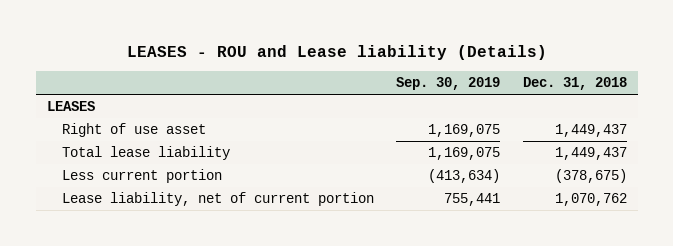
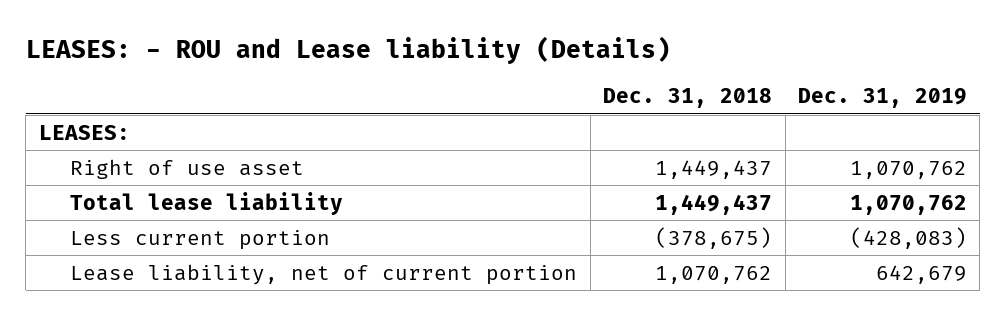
- LEASES - ROU and Lease liability (Details)
+ LEASES: - ROU and Lease liability (Details)
- | Sep. 30, 2019 | Dec. 31, 2018
+ | Dec. 31, 2018 | Dec. 31, 2019
- LEASES
+ LEASES:

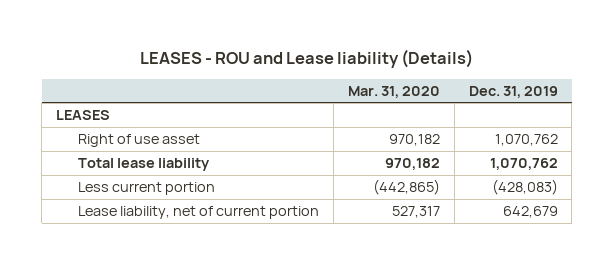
- LEASES: - ROU and Lease liability (Details)
+ LEASES - ROU and Lease liability (Details)
- | Dec. 31, 2018 | Dec. 31, 2019
+ | Mar. 31, 2020 | Dec. 31, 2019
- LEASES:
+ LEASES

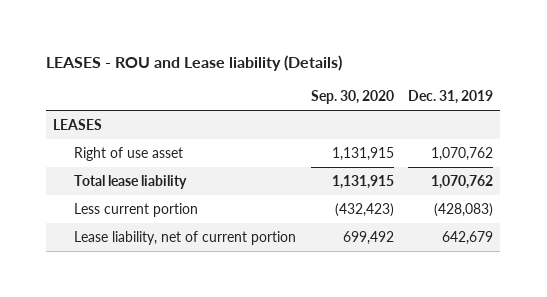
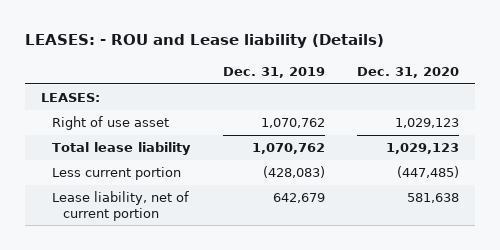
- LEASES - ROU and Lease liability (Details)
+ LEASES: - ROU and Lease liability (Details)
- | Sep. 30, 2020 | Dec. 31, 2019
+ | Dec. 31, 2019 | Dec. 31, 2020
- LEASES
+ LEASES:

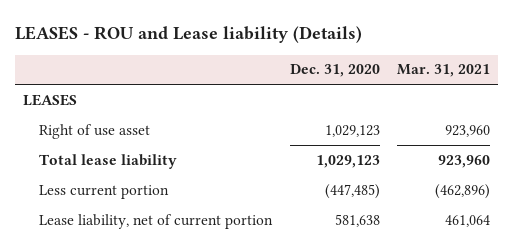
- LEASES: - ROU and Lease liability (Details)
+ LEASES - ROU and Lease liability (Details)
- | Dec. 31, 2019 | Dec. 31, 2020
+ | Dec. 31, 2020 | Mar. 31, 2021
- LEASES:
+ LEASES

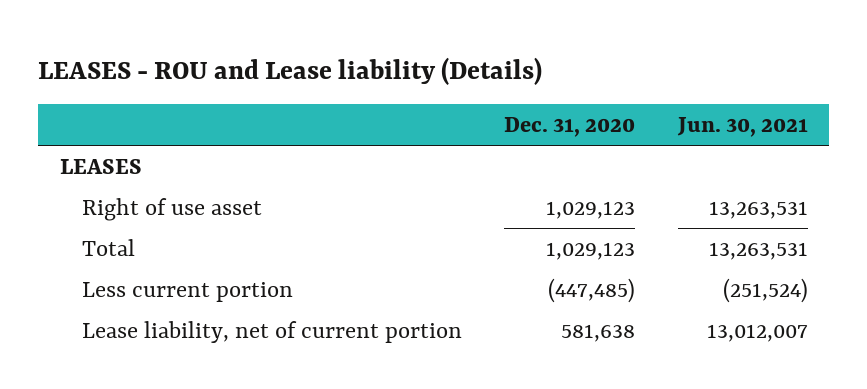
- | Dec. 31, 2020 | Mar. 31, 2021
+ | Dec. 31, 2020 | Jun. 30, 2021
- Total lease liability | 1,029,123 | 923,960
+ Total | 1,029,123 | 13,263,531

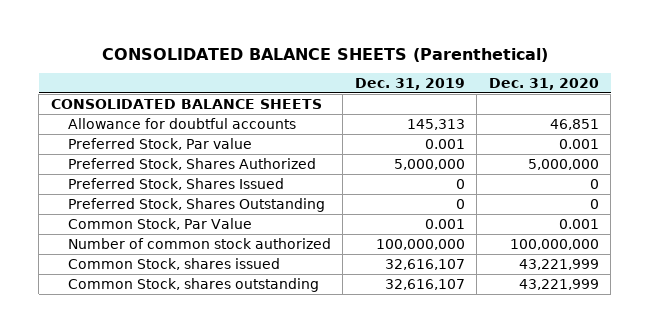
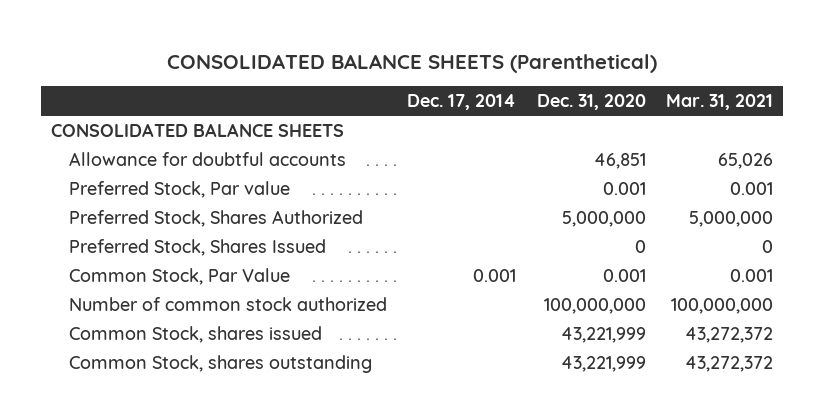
- | Dec. 31, 2019 | Dec. 31, 2020
+ | Dec. 17, 2014 | Dec. 31, 2020 | Mar. 31, 2021
- Preferred Stock, Shares Outstanding | 0 | 0

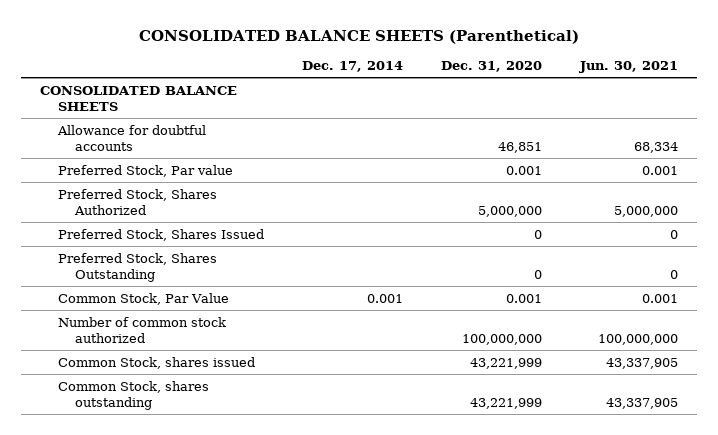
- | Dec. 17, 2014 | Dec. 31, 2020 | Mar. 31, 2021
+ | Dec. 17, 2014 | Dec. 31, 2020 | Jun. 30, 2021
+ Preferred Stock, Shares Outstanding | | 0 | 0

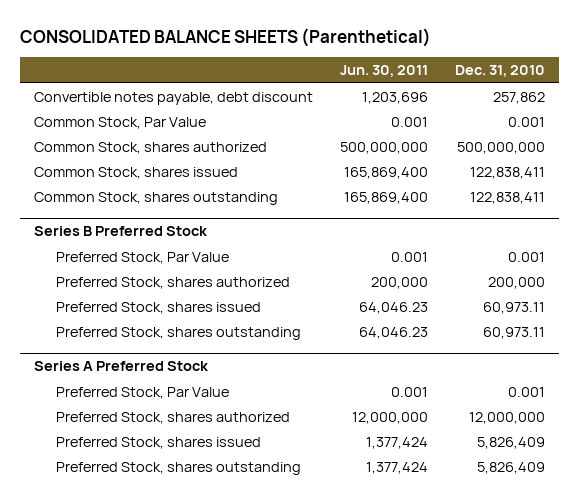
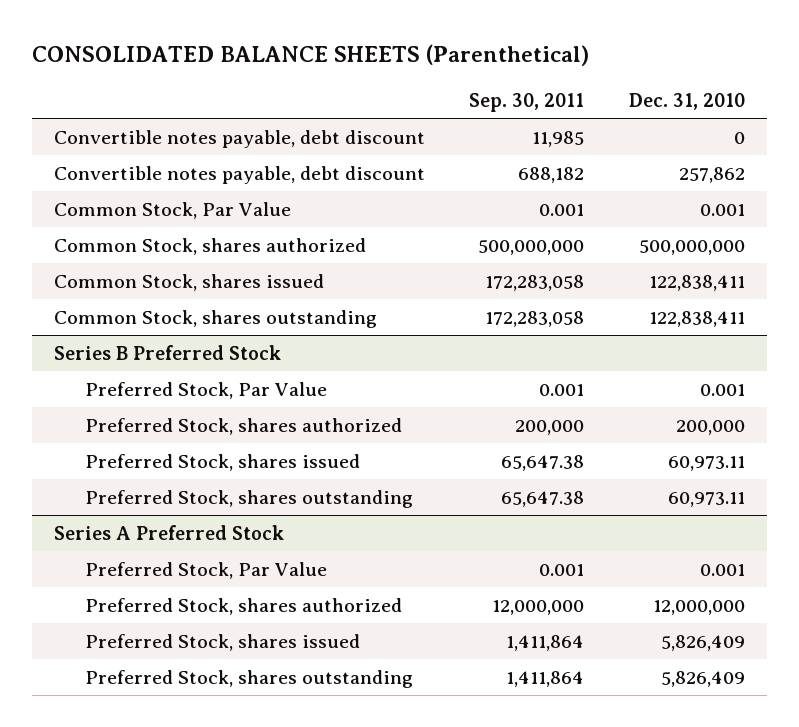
- | Jun. 30, 2011 | Dec. 31, 2010
+ | Sep. 30, 2011 | Dec. 31, 2010
+ Convertible notes payable, debt discount | 11,985 | 0

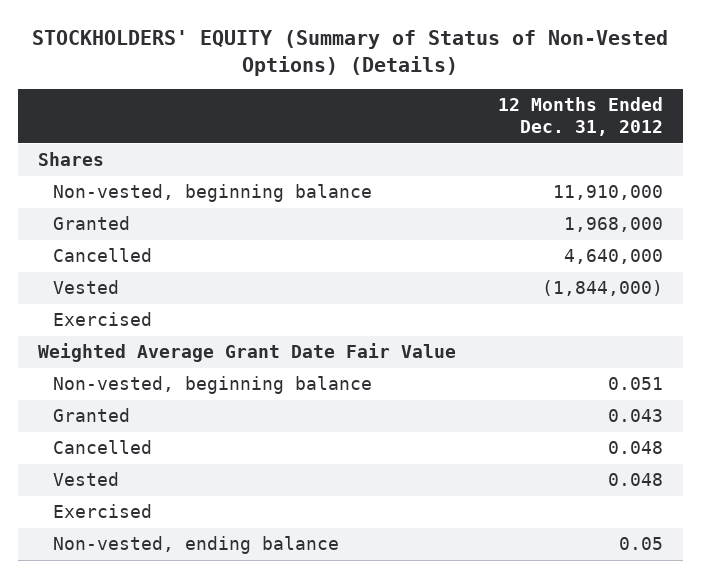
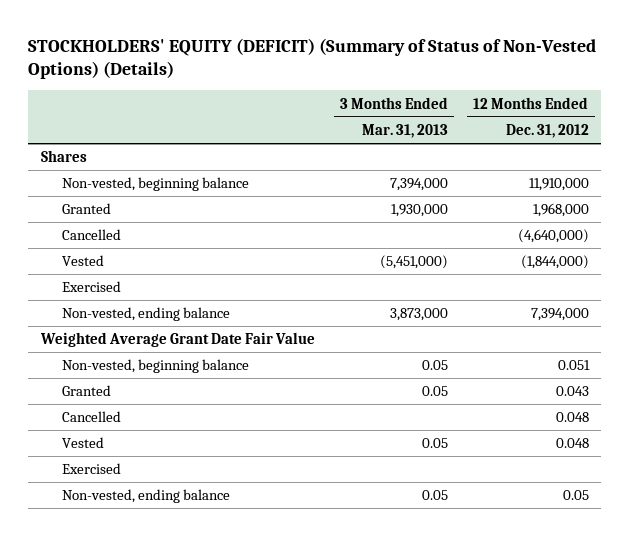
- STOCKHOLDERS' EQUITY (Summary of Status of Non-Vested Options) (Details)
+ STOCKHOLDERS' EQUITY (DEFICIT) (Summary of Status of Non-Vested Options) (Details)
- | 12 Months Ended Dec. 31, 2012
+ | 3 Months Ended Mar. 31, 2013 | 12 Months Ended Dec. 31, 2012
- Cancelled | 4,640,000
+ Cancelled | | (4,640,000)
+ Non-vested, ending balance | 3,873,000 | 7,394,000

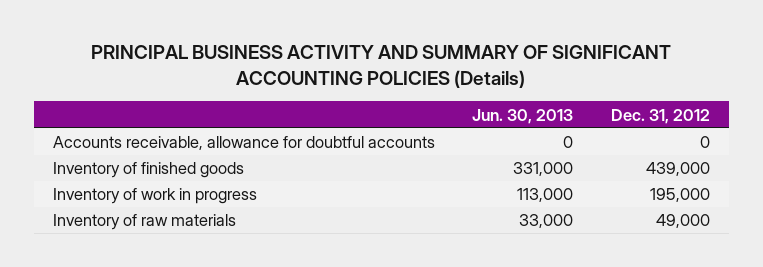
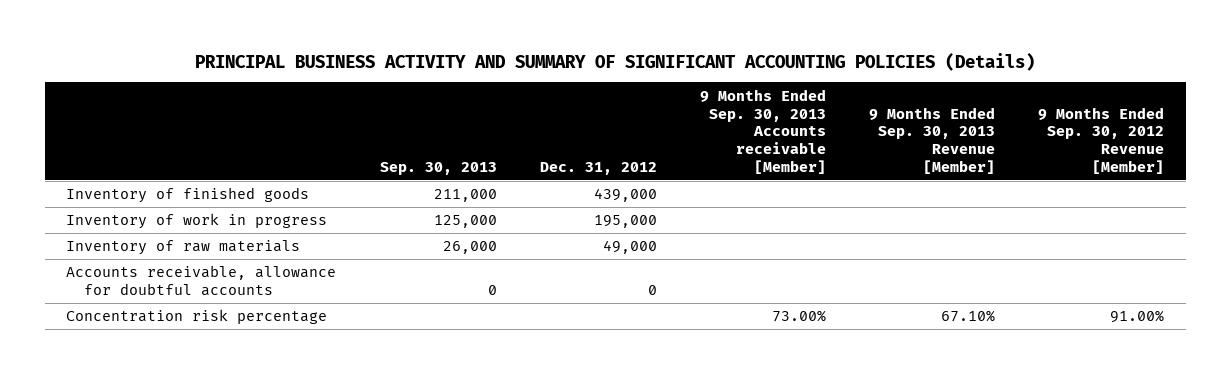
- | Jun. 30, 2013 | Dec. 31, 2012
+ | Sep. 30, 2013 | Dec. 31, 2012 | 9 Months Ended Sep. 30, 2013 Accounts receivable [Member] | 9 Months Ended Sep. 30, 2013 Revenue [Member] | 9 Months Ended Sep. 30, 2012 Revenue [Member]
moved down: Accounts receivable, allowance for doubtful accounts | 0 | 0 | | |
+ Concentration risk percentage | | | 73.00% | 67.10% | 91.00%

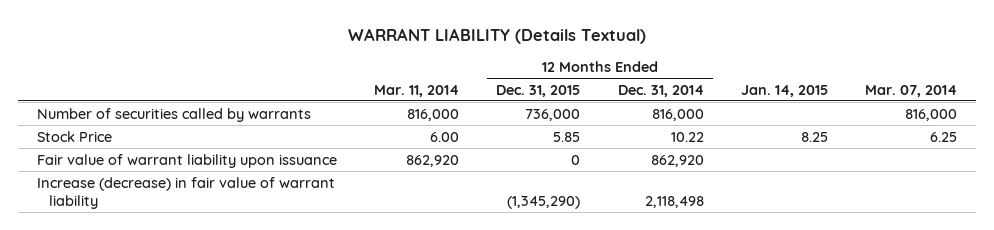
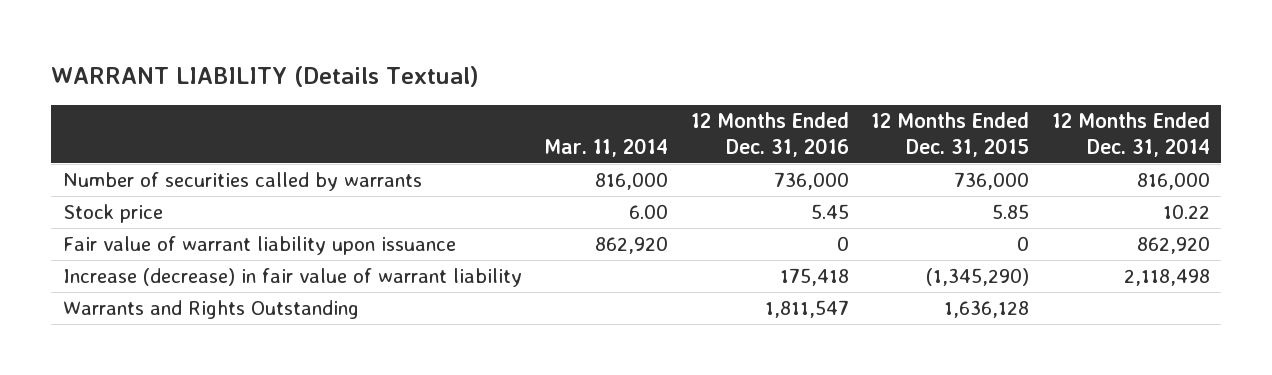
- | Mar. 11, 2014 | 12 Months Ended Dec. 31, 2015 | 12 Months Ended Dec. 31, 2014 | Jan. 14, 2015 | Mar. 07, 2014
+ | Mar. 11, 2014 | 12 Months Ended Dec. 31, 2016 | 12 Months Ended Dec. 31, 2015 | 12 Months Ended Dec. 31, 2014
- Stock Price | 6.00 | 5.85 | 10.22 | 8.25 | 6.25
+ Stock price | 6.00 | 5.45 | 5.85 | 10.22
+ Warrants and Rights Outstanding | | 1,811,547 | 1,636,128 |

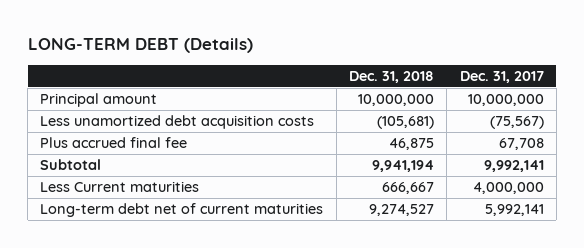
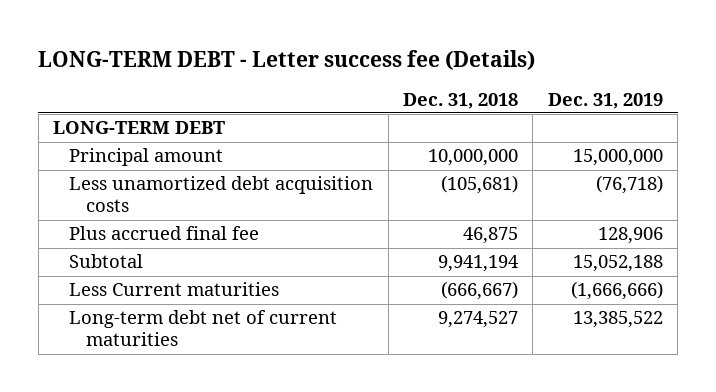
- LONG-TERM DEBT (Details)
+ LONG-TERM DEBT - Letter success fee (Details)
- | Dec. 31, 2018 | Dec. 31, 2017
+ | Dec. 31, 2018 | Dec. 31, 2019
+ LONG-TERM DEBT
- Less Current maturities | 666,667 | 4,000,000
+ Less Current maturities | (666,667) | (1,666,666)

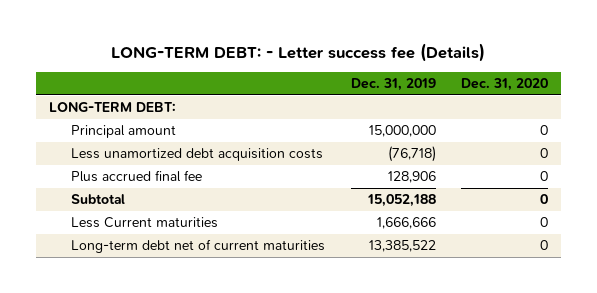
- LONG-TERM DEBT - Letter success fee (Details)
+ LONG-TERM DEBT: - Letter success fee (Details)
- | Dec. 31, 2018 | Dec. 31, 2019
+ | Dec. 31, 2019 | Dec. 31, 2020
- LONG-TERM DEBT
+ LONG-TERM DEBT:
- Less Current maturities | (666,667) | (1,666,666)
+ Less Current maturities | 1,666,666 | 0

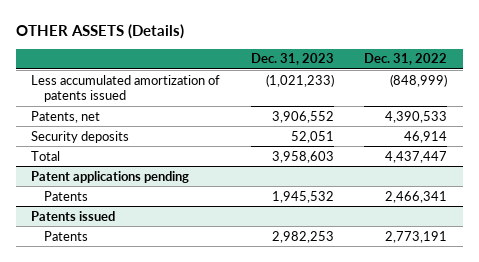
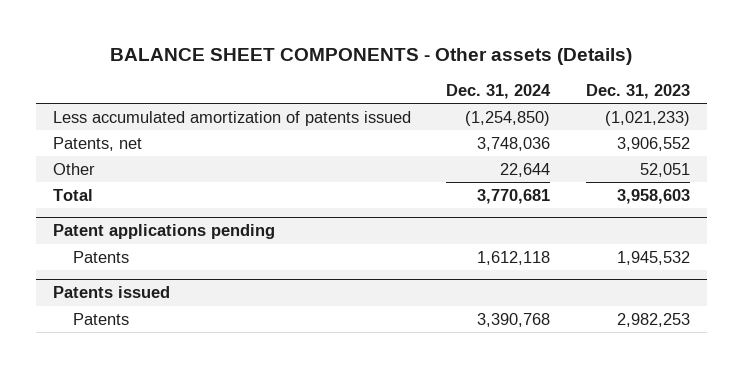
- OTHER ASSETS (Details)
+ BALANCE SHEET COMPONENTS - Other assets (Details)
- | Dec. 31, 2023 | Dec. 31, 2022
+ | Dec. 31, 2024 | Dec. 31, 2023
- Security deposits | 52,051 | 46,914
+ Other | 22,644 | 52,051

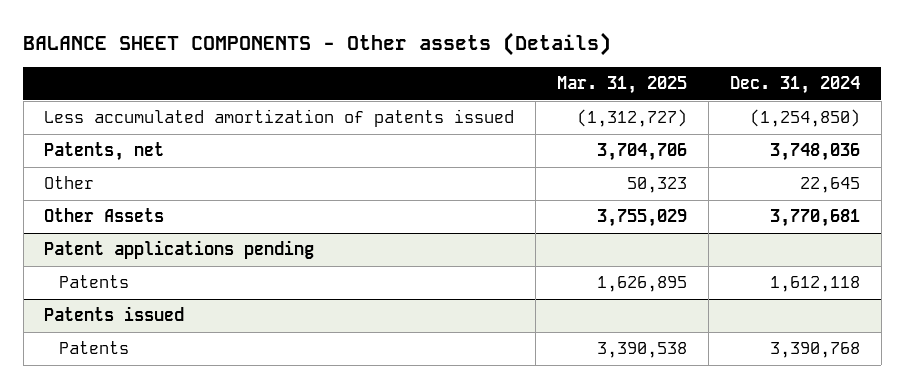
- | Dec. 31, 2024 | Dec. 31, 2023
+ | Mar. 31, 2025 | Dec. 31, 2024
- Other | 22,644 | 52,051
- Total | 3,770,681 | 3,958,603
+ Other | 50,323 | 22,645
+ Other Assets | 3,755,029 | 3,770,681

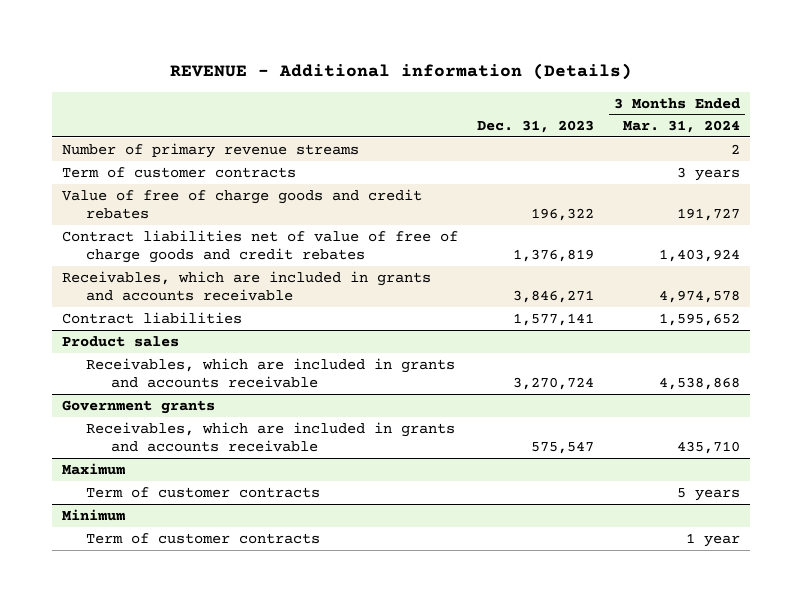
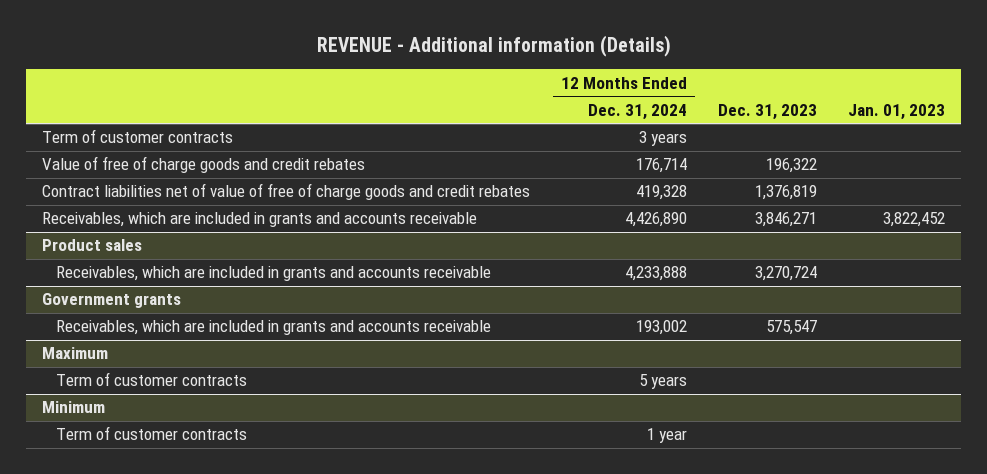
- | Dec. 31, 2023 | 3 Months Ended Mar. 31, 2024
+ | 12 Months Ended Dec. 31, 2024 | Dec. 31, 2023 | Jan. 01, 2023
- Number of primary revenue streams | | 2
- Contract liabilities | 1,577,141 | 1,595,652

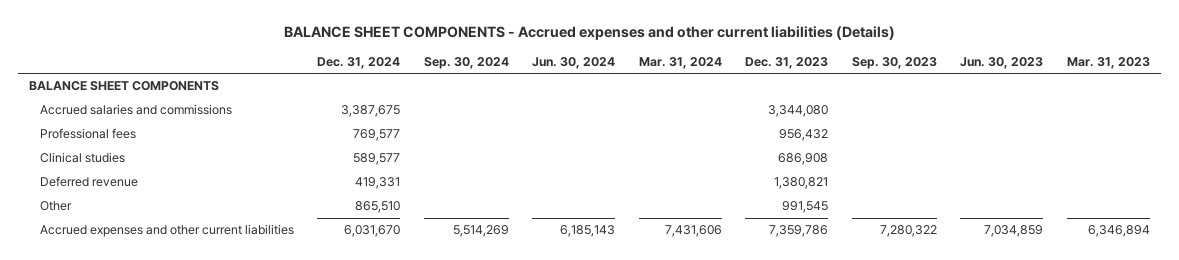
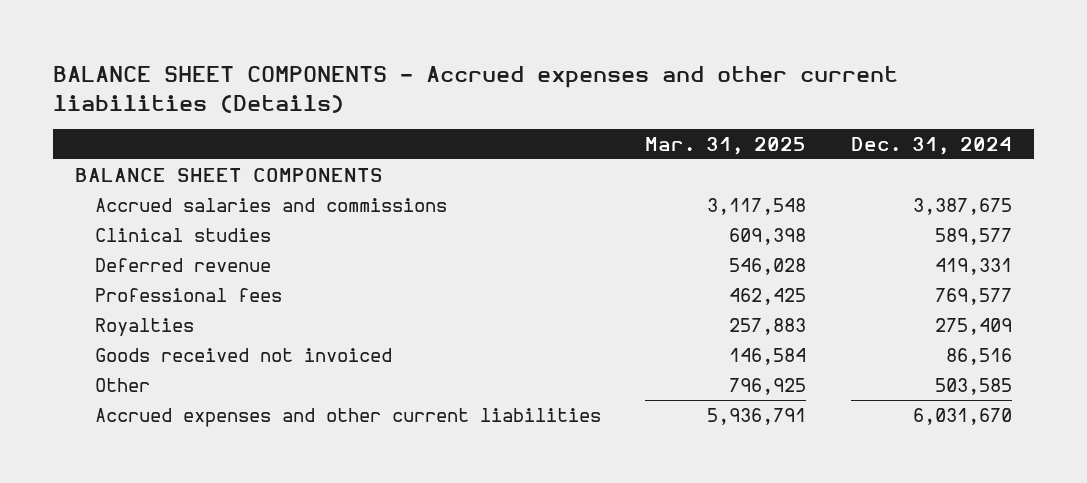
- | Dec. 31, 2024 | Sep. 30, 2024 | Jun. 30, 2024 | Mar. 31, 2024 | Dec. 31, 2023 | Sep. 30, 2023 | Jun. 30, 2023 | Mar. 31, 2023
+ | Mar. 31, 2025 | Dec. 31, 2024
- Other | 865,510 | | | | 991,545 | | |
moved down: Professional fees | 462,425 | 769,577
+ Royalties | 257,883 | 275,409
+ Goods received not invoiced | 146,584 | 86,516
+ Other | 796,925 | 503,585

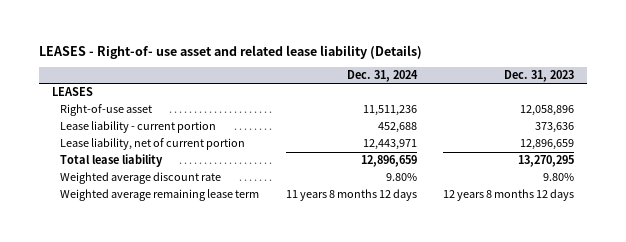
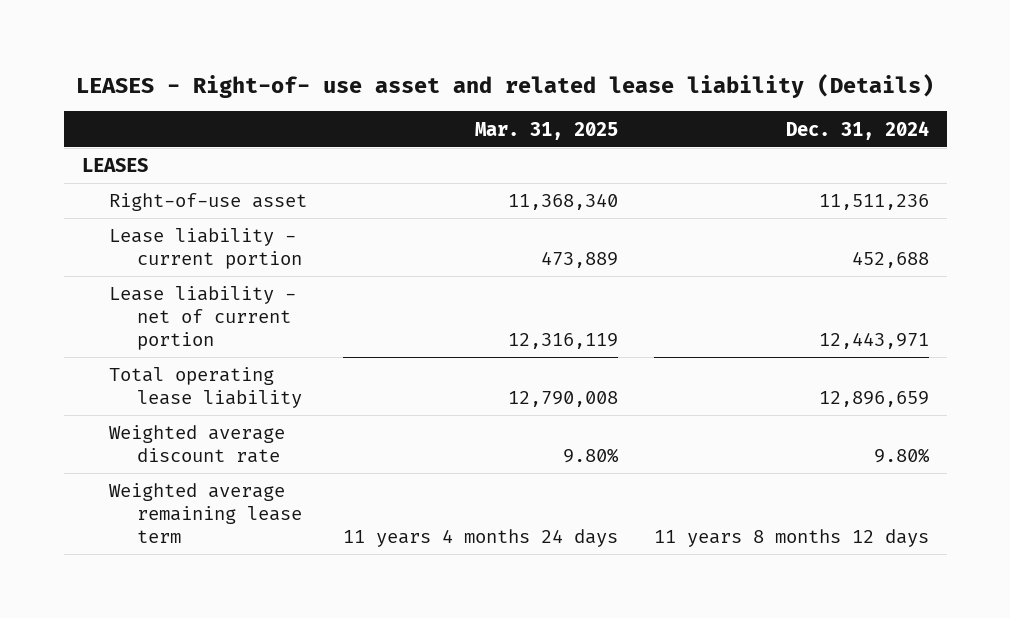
- | Dec. 31, 2024 | Dec. 31, 2023
+ | Mar. 31, 2025 | Dec. 31, 2024
- Lease liability, net of current portion | 12,443,971 | 12,896,659
- Total lease liability | 12,896,659 | 13,270,295
+ Lease liability - net of current portion | 12,316,119 | 12,443,971
+ Total operating lease liability | 12,790,008 | 12,896,659

